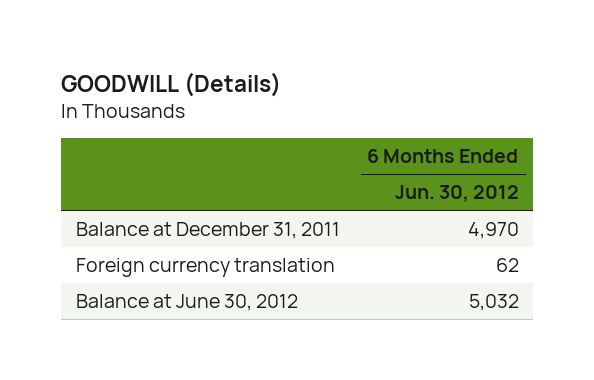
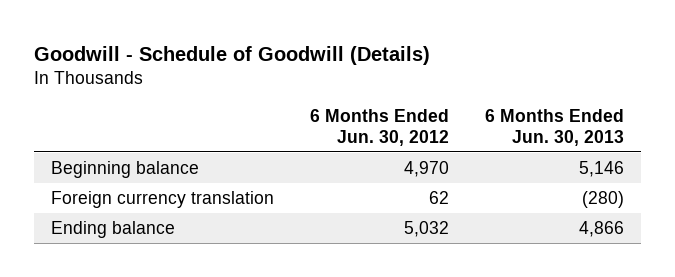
- GOODWILL (Details)
+ Goodwill - Schedule of Goodwill (Details)
- | 6 Months Ended Jun. 30, 2012
+ | 6 Months Ended Jun. 30, 2012 | 6 Months Ended Jun. 30, 2013
- Balance at December 31, 2011 | 4,970
+ Beginning balance | 4,970 | 5,146
- Balance at June 30, 2012 | 5,032
+ Ending balance | 5,032 | 4,866

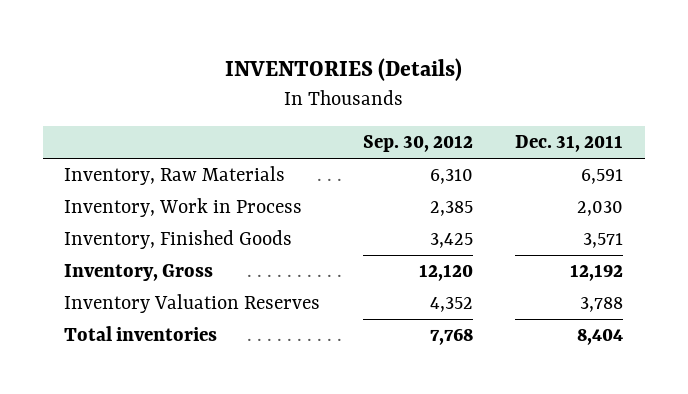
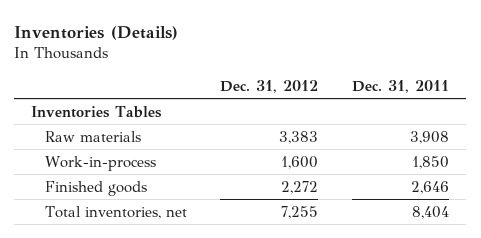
- INVENTORIES (Details)
+ Inventories (Details)
- | Sep. 30, 2012 | Dec. 31, 2011
+ | Dec. 31, 2012 | Dec. 31, 2011
- Inventory, Raw Materials | 6,310 | 6,591
- Inventory, Work in Process | 2,385 | 2,030
- Inventory, Finished Goods | 3,425 | 3,571
- Inventory, Gross | 12,120 | 12,192
- Inventory Valuation Reserves | 4,352 | 3,788
- Total inventories | 7,768 | 8,404
+ Inventories Tables
+ Raw materials | 3,383 | 3,908
+ Work-in-process | 1,600 | 1,850
+ Finished goods | 2,272 | 2,646
+ Total inventories, net | 7,255 | 8,404

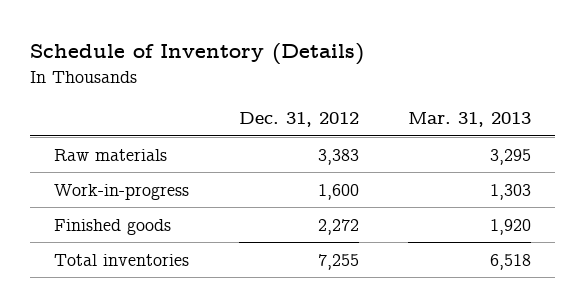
- Inventories (Details)
+ Schedule of Inventory (Details)
- | Dec. 31, 2012 | Dec. 31, 2011
+ | Dec. 31, 2012 | Mar. 31, 2013
- Inventories Tables
- Work-in-process | 1,600 | 1,850
+ Work-in-progress | 1,600 | 1,303
- Total inventories, net | 7,255 | 8,404
+ Total inventories | 7,255 | 6,518

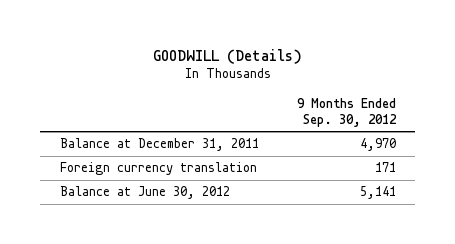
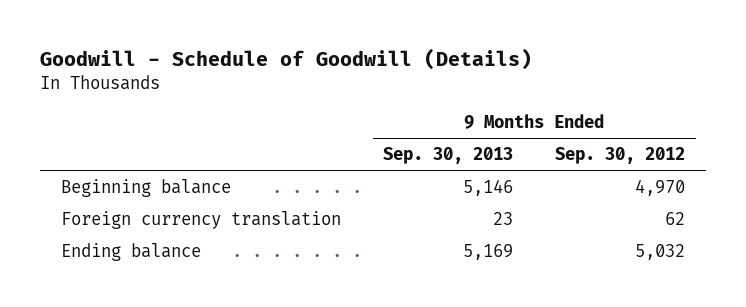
- GOODWILL (Details)
+ Goodwill - Schedule of Goodwill (Details)
- | 9 Months Ended Sep. 30, 2012
+ | 9 Months Ended Sep. 30, 2013 | 9 Months Ended Sep. 30, 2012
- Balance at December 31, 2011 | 4,970
- Foreign currency translation | 171
- Balance at June 30, 2012 | 5,141
+ Beginning balance | 5,146 | 4,970
+ Foreign currency translation | 23 | 62
+ Ending balance | 5,169 | 5,032

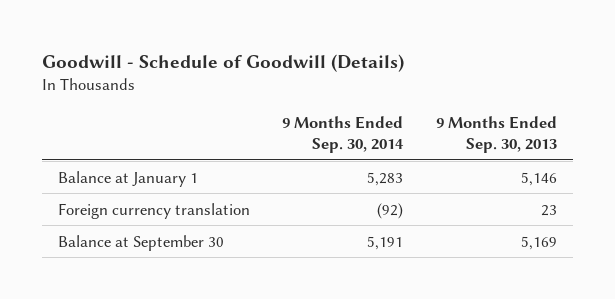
- | 9 Months Ended Sep. 30, 2013 | 9 Months Ended Sep. 30, 2012
+ | 9 Months Ended Sep. 30, 2014 | 9 Months Ended Sep. 30, 2013
- Beginning balance | 5,146 | 4,970
+ Balance at January 1 | 5,283 | 5,146
- Ending balance | 5,169 | 5,032
+ Balance at September 30 | 5,191 | 5,169

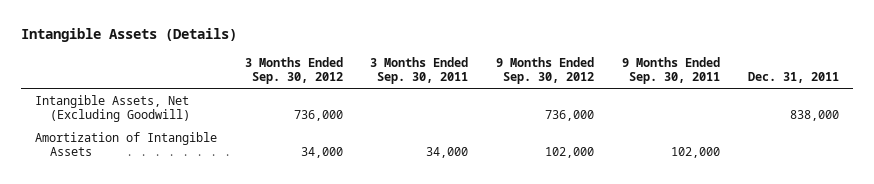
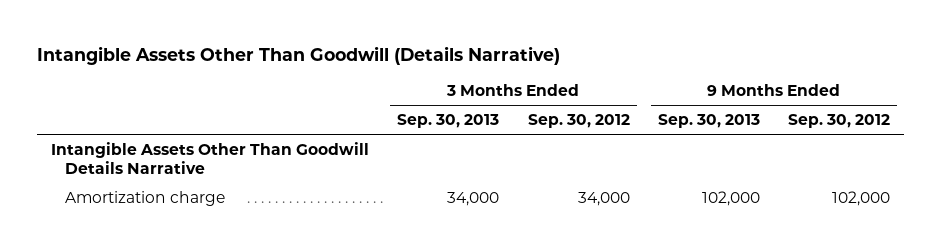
- Intangible Assets (Details)
+ Intangible Assets Other Than Goodwill (Details Narrative)
- | 3 Months Ended Sep. 30, 2012 | 3 Months Ended Sep. 30, 2011 | 9 Months Ended Sep. 30, 2012 | 9 Months Ended Sep. 30, 2011 | Dec. 31, 2011
+ | 3 Months Ended Sep. 30, 2013 | 3 Months Ended Sep. 30, 2012 | 9 Months Ended Sep. 30, 2013 | 9 Months Ended Sep. 30, 2012
- Intangible Assets, Net (Excluding Goodwill) | 736,000 | | 736,000 | | 838,000
- Amortization of Intangible Assets | 34,000 | 34,000 | 102,000 | 102,000 |
+ Intangible Assets Other Than Goodwill Details Narrative
+ Amortization charge | 34,000 | 34,000 | 102,000 | 102,000

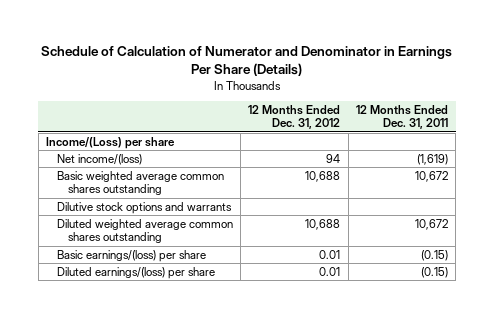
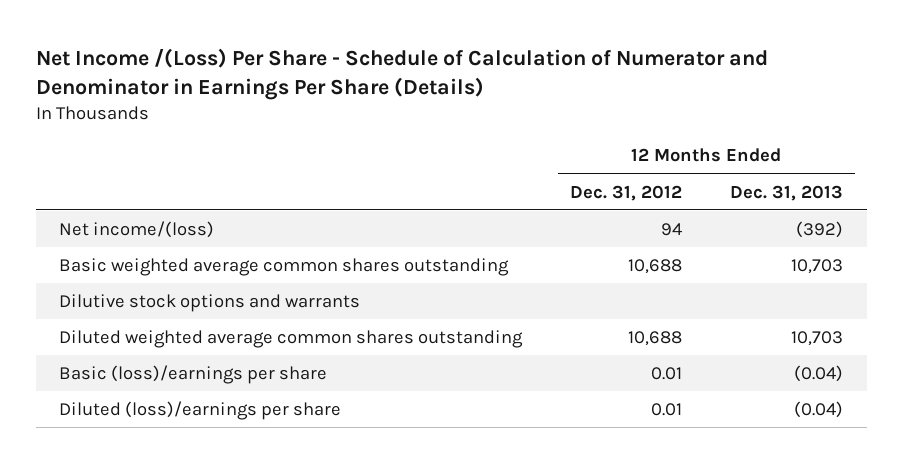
- Schedule of Calculation of Numerator and Denominator in Earnings Per Share (Details)
+ Net Income /(Loss) Per Share - Schedule of Calculation of Numerator and Denominator in Earnings Per Share (Details)
- | 12 Months Ended Dec. 31, 2012 | 12 Months Ended Dec. 31, 2011
+ | 12 Months Ended Dec. 31, 2012 | 12 Months Ended Dec. 31, 2013
- Income/(Loss) per share
- Basic earnings/(loss) per share | 0.01 | (0.15)
- Diluted earnings/(loss) per share | 0.01 | (0.15)
+ Basic (loss)/earnings per share | 0.01 | (0.04)
+ Diluted (loss)/earnings per share | 0.01 | (0.04)

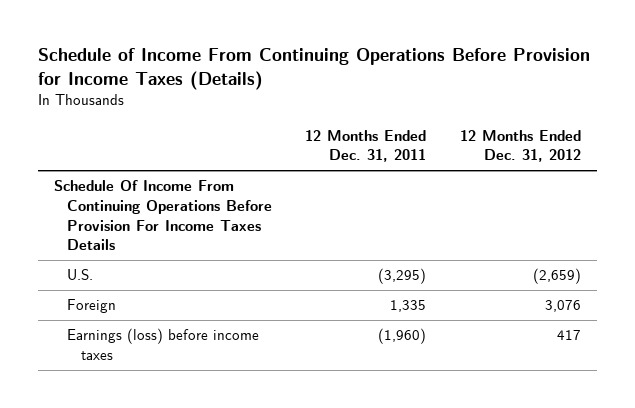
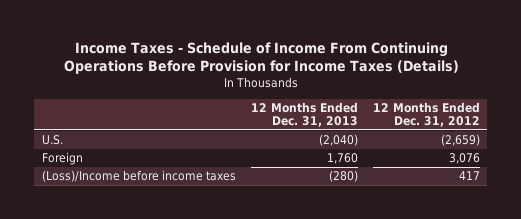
- Schedule of Income From Continuing Operations Before Provision for Income Taxes (Details)
+ Income Taxes - Schedule of Income From Continuing Operations Before Provision for Income Taxes (Details)
- | 12 Months Ended Dec. 31, 2011 | 12 Months Ended Dec. 31, 2012
+ | 12 Months Ended Dec. 31, 2013 | 12 Months Ended Dec. 31, 2012
- Schedule Of Income From Continuing Operations Before Provision For Income Taxes Details
- Earnings (loss) before income taxes | (1,960) | 417
+ (Loss)/Income before income taxes | (280) | 417

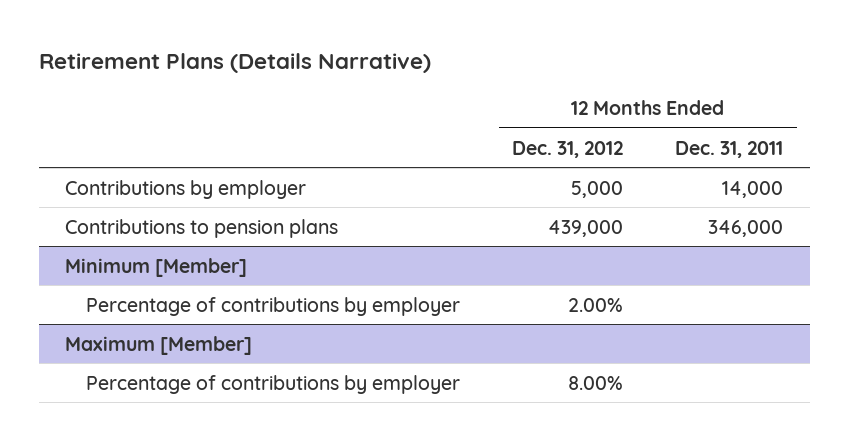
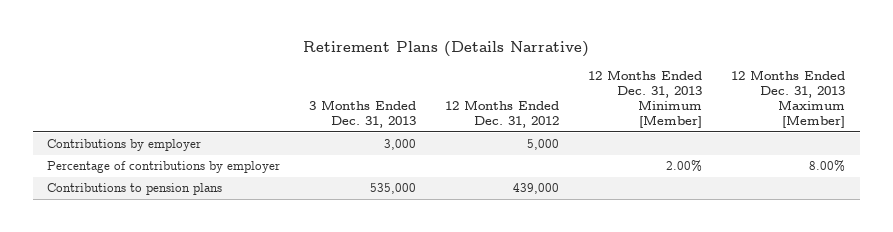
- | 12 Months Ended Dec. 31, 2012 | 12 Months Ended Dec. 31, 2011
+ | 3 Months Ended Dec. 31, 2013 | 12 Months Ended Dec. 31, 2012 | 12 Months Ended Dec. 31, 2013 Minimum [Member] | 12 Months Ended Dec. 31, 2013 Maximum [Member]
+ Percentage of contributions by employer | | | 2.00% | 8.00%
- Minimum [Member]
- Percentage of contributions by employer | 2.00% |
- Maximum [Member]
- Percentage of contributions by employer | 8.00% |

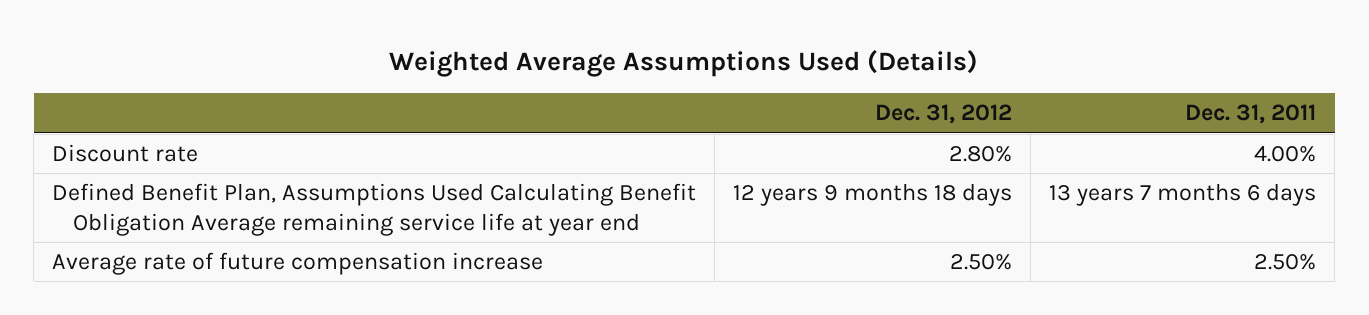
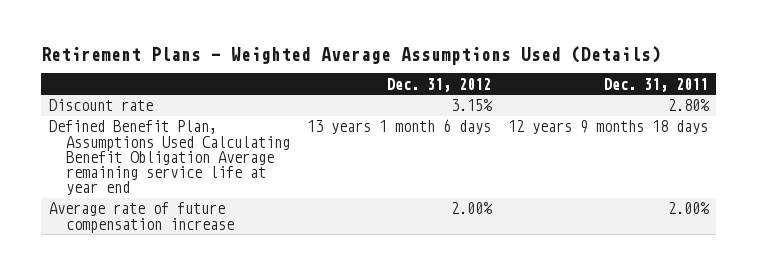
- Weighted Average Assumptions Used (Details)
+ Retirement Plans - Weighted Average Assumptions Used (Details)
- Discount rate | 2.80% | 4.00%
- Defined Benefit Plan, Assumptions Used Calculating Benefit Obligation Average remaining service life at year end | 12 years 9 months 18 days | 13 years 7 months 6 days
- Average rate of future compensation increase | 2.50% | 2.50%
+ Discount rate | 3.15% | 2.80%
+ Defined Benefit Plan, Assumptions Used Calculating Benefit Obligation Average remaining service life at year end | 13 years 1 month 6 days | 12 years 9 months 18 days
+ Average rate of future compensation increase | 2.00% | 2.00%

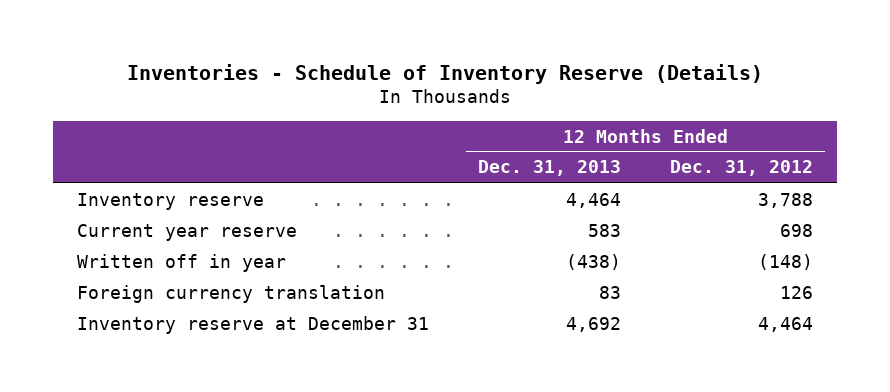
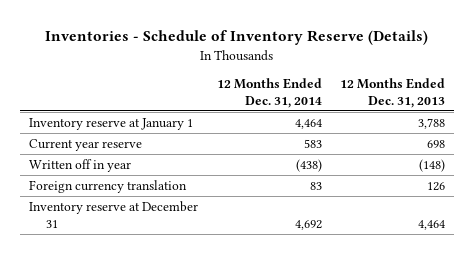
- | 12 Months Ended Dec. 31, 2013 | 12 Months Ended Dec. 31, 2012
+ | 12 Months Ended Dec. 31, 2014 | 12 Months Ended Dec. 31, 2013
- Inventory reserve | 4,464 | 3,788
- Current year reserve | 583 | 698
- Written off in year | (438) | (148)
- Foreign currency translation | 83 | 126
- Inventory reserve at December 31 | 4,692 | 4,464
+ Inventory reserve at January 1 | 4,464 | 3,788
+ Current year reserve | 583 | 698
+ Written off in year | (438) | (148)
+ Foreign currency translation | 83 | 126
+ Inventory reserve at December 31 | 4,692 | 4,464

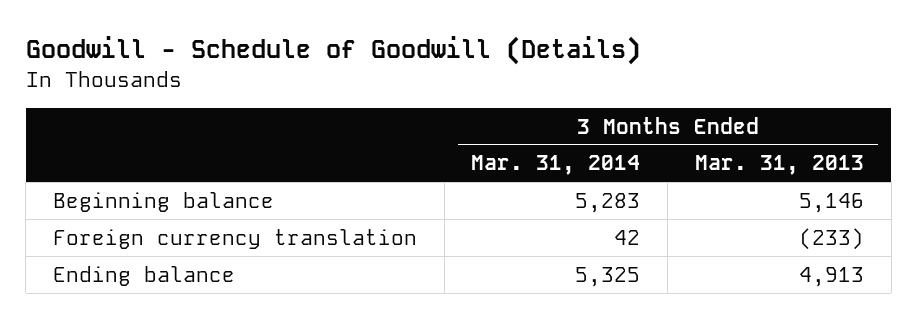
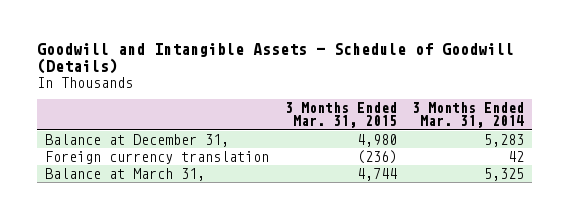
- Goodwill - Schedule of Goodwill (Details)
+ Goodwill and Intangible Assets - Schedule of Goodwill (Details)
- | 3 Months Ended Mar. 31, 2014 | 3 Months Ended Mar. 31, 2013
+ | 3 Months Ended Mar. 31, 2015 | 3 Months Ended Mar. 31, 2014
- Beginning balance | 5,283 | 5,146
+ Balance at December 31, | 4,980 | 5,283
- Ending balance | 5,325 | 4,913
+ Balance at March 31, | 4,744 | 5,325

